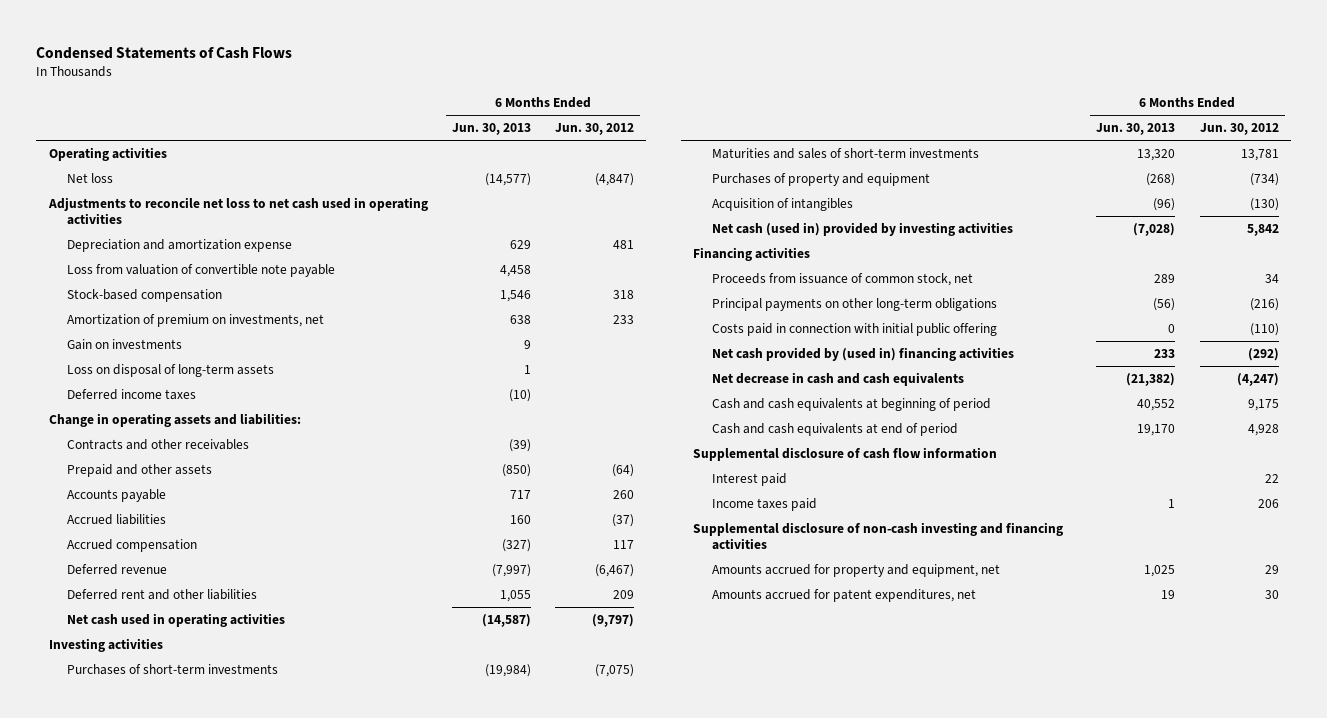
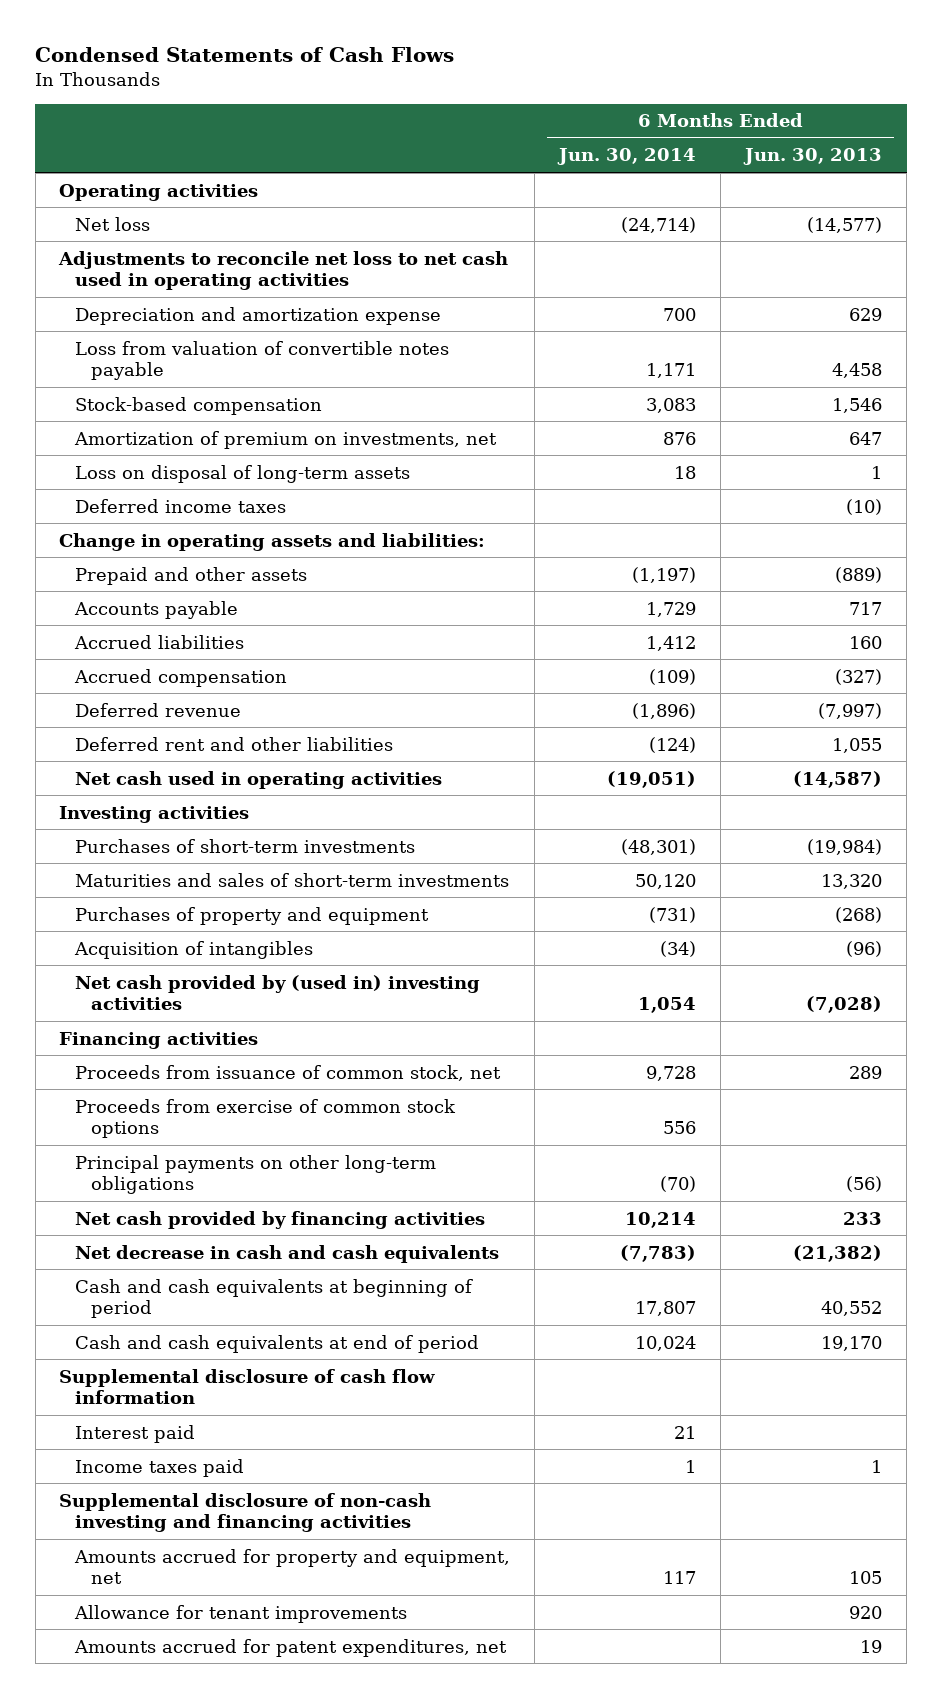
- | 6 Months Ended Jun. 30, 2013 | 6 Months Ended Jun. 30, 2012
+ | 6 Months Ended Jun. 30, 2014 | 6 Months Ended Jun. 30, 2013
- Loss from valuation of convertible note payable | 4,458 |
+ Loss from valuation of convertible notes payable | 1,171 | 4,458
- Amortization of premium on investments, net | 638 | 233
- Gain on investments | 9 |
+ Amortization of premium on investments, net | 876 | 647
- Contracts and other receivables | (39) |
- Prepaid and other assets | (850) | (64)
+ Prepaid and other assets | (1,197) | (889)
- Net cash (used in) provided by investing activities | (7,028) | 5,842
+ Net cash provided by (used in) investing activities | 1,054 | (7,028)
+ Proceeds from exercise of common stock options | 556 |
- Costs paid in connection with initial public offering | 0 | (110)
- Net cash provided by (used in) financing activities | 233 | (292)
+ Net cash provided by financing activities | 10,214 | 233
- Amounts accrued for property and equipment, net | 1,025 | 29
+ Amounts accrued for property and equipment, net | 117 | 105
+ Allowance for tenant improvements | | 920

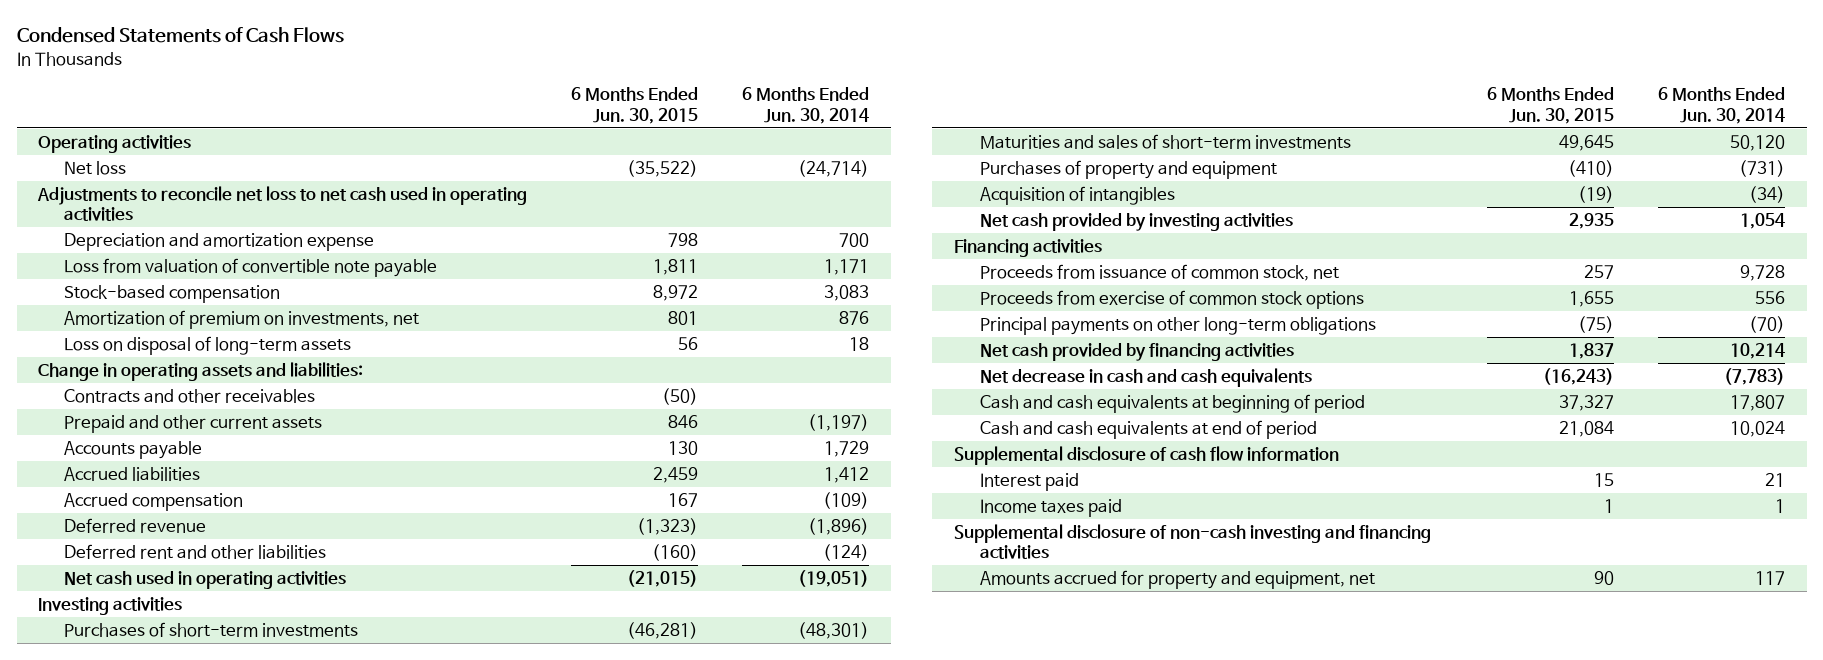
- | 6 Months Ended Jun. 30, 2014 | 6 Months Ended Jun. 30, 2013
+ | 6 Months Ended Jun. 30, 2015 | 6 Months Ended Jun. 30, 2014
- Loss from valuation of convertible notes payable | 1,171 | 4,458
+ Loss from valuation of convertible note payable | 1,811 | 1,171
- Deferred income taxes | | (10)
- Prepaid and other assets | (1,197) | (889)
+ Contracts and other receivables | (50) |
+ Prepaid and other current assets | 846 | (1,197)
- Net cash provided by (used in) investing activities | 1,054 | (7,028)
+ Net cash provided by investing activities | 2,935 | 1,054
- Allowance for tenant improvements | | 920
- Amounts accrued for patent expenditures, net | | 19

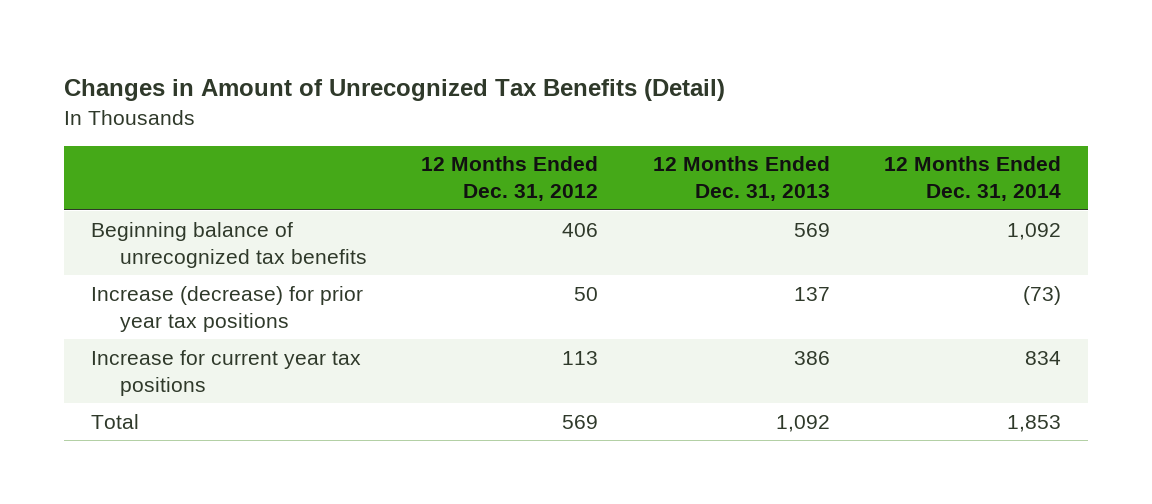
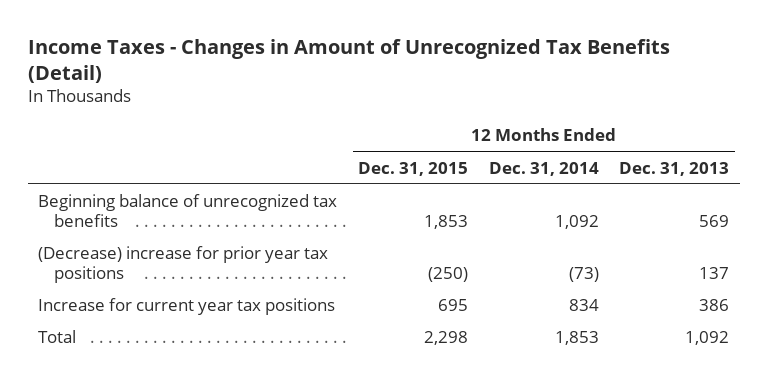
- Changes in Amount of Unrecognized Tax Benefits (Detail)
+ Income Taxes - Changes in Amount of Unrecognized Tax Benefits (Detail)
- | 12 Months Ended Dec. 31, 2012 | 12 Months Ended Dec. 31, 2013 | 12 Months Ended Dec. 31, 2014
+ | 12 Months Ended Dec. 31, 2015 | 12 Months Ended Dec. 31, 2014 | 12 Months Ended Dec. 31, 2013
- Increase (decrease) for prior year tax positions | 50 | 137 | (73)
+ (Decrease) increase for prior year tax positions | (250) | (73) | 137

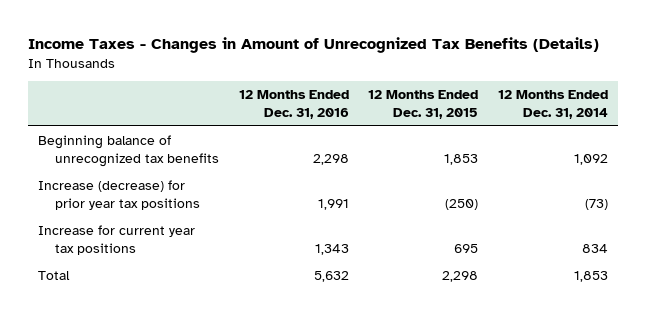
- Income Taxes - Changes in Amount of Unrecognized Tax Benefits (Detail)
+ Income Taxes - Changes in Amount of Unrecognized Tax Benefits (Details)
- | 12 Months Ended Dec. 31, 2015 | 12 Months Ended Dec. 31, 2014 | 12 Months Ended Dec. 31, 2013
+ | 12 Months Ended Dec. 31, 2016 | 12 Months Ended Dec. 31, 2015 | 12 Months Ended Dec. 31, 2014
- (Decrease) increase for prior year tax positions | (250) | (73) | 137
+ Increase (decrease) for prior year tax positions | 1,991 | (250) | (73)

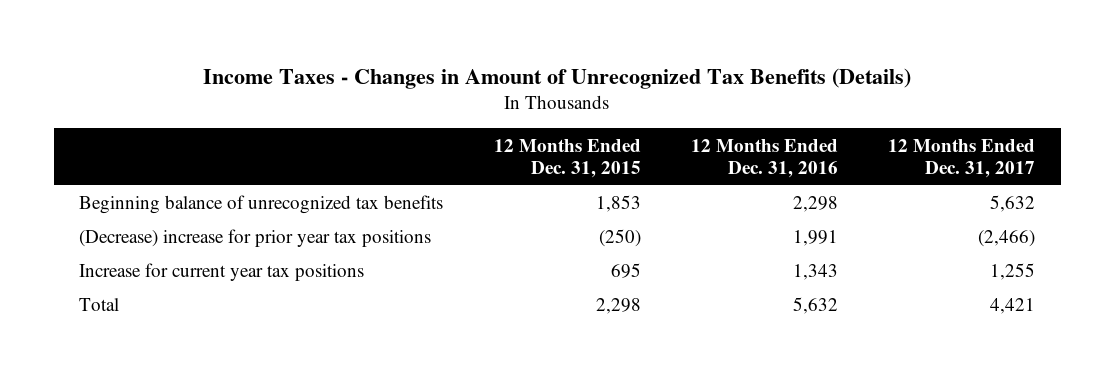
- | 12 Months Ended Dec. 31, 2016 | 12 Months Ended Dec. 31, 2015 | 12 Months Ended Dec. 31, 2014
+ | 12 Months Ended Dec. 31, 2015 | 12 Months Ended Dec. 31, 2016 | 12 Months Ended Dec. 31, 2017
- Increase (decrease) for prior year tax positions | 1,991 | (250) | (73)
+ (Decrease) increase for prior year tax positions | (250) | 1,991 | (2,466)

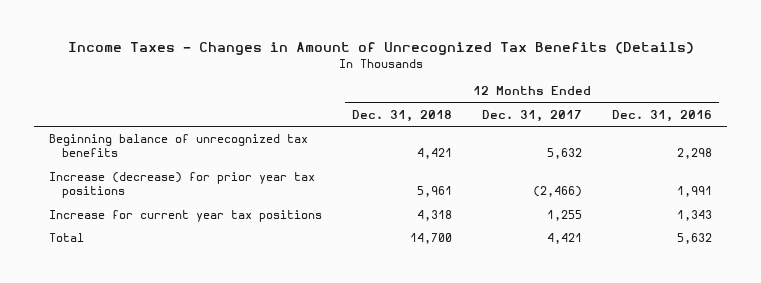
- | 12 Months Ended Dec. 31, 2015 | 12 Months Ended Dec. 31, 2016 | 12 Months Ended Dec. 31, 2017
+ | 12 Months Ended Dec. 31, 2018 | 12 Months Ended Dec. 31, 2017 | 12 Months Ended Dec. 31, 2016
- (Decrease) increase for prior year tax positions | (250) | 1,991 | (2,466)
+ Increase (decrease) for prior year tax positions | 5,961 | (2,466) | 1,991

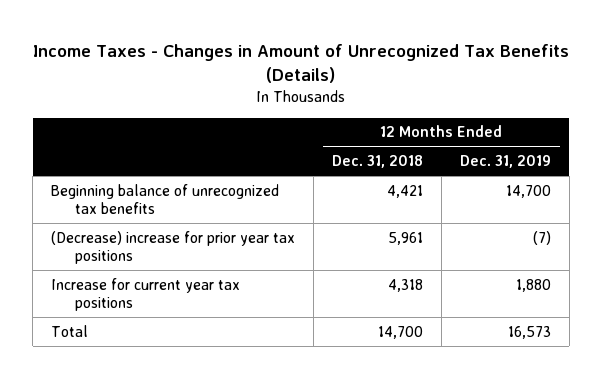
- | 12 Months Ended Dec. 31, 2018 | 12 Months Ended Dec. 31, 2017 | 12 Months Ended Dec. 31, 2016
+ | 12 Months Ended Dec. 31, 2018 | 12 Months Ended Dec. 31, 2019
- Increase (decrease) for prior year tax positions | 5,961 | (2,466) | 1,991
+ (Decrease) increase for prior year tax positions | 5,961 | (7)

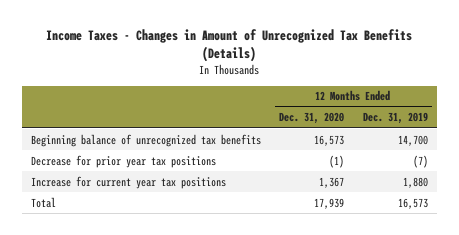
- | 12 Months Ended Dec. 31, 2018 | 12 Months Ended Dec. 31, 2019
+ | 12 Months Ended Dec. 31, 2020 | 12 Months Ended Dec. 31, 2019
- (Decrease) increase for prior year tax positions | 5,961 | (7)
+ Decrease for prior year tax positions | (1) | (7)

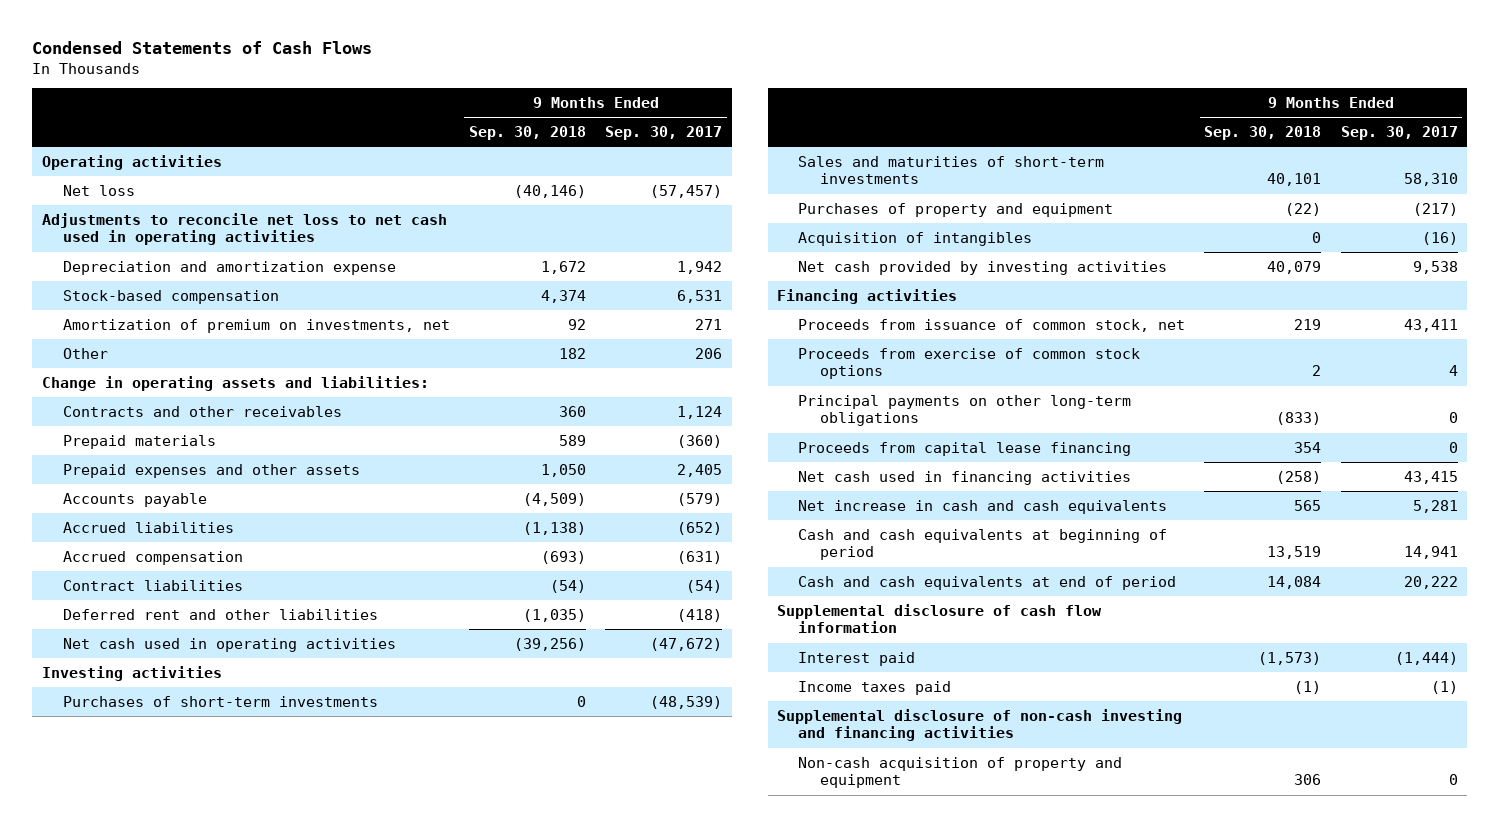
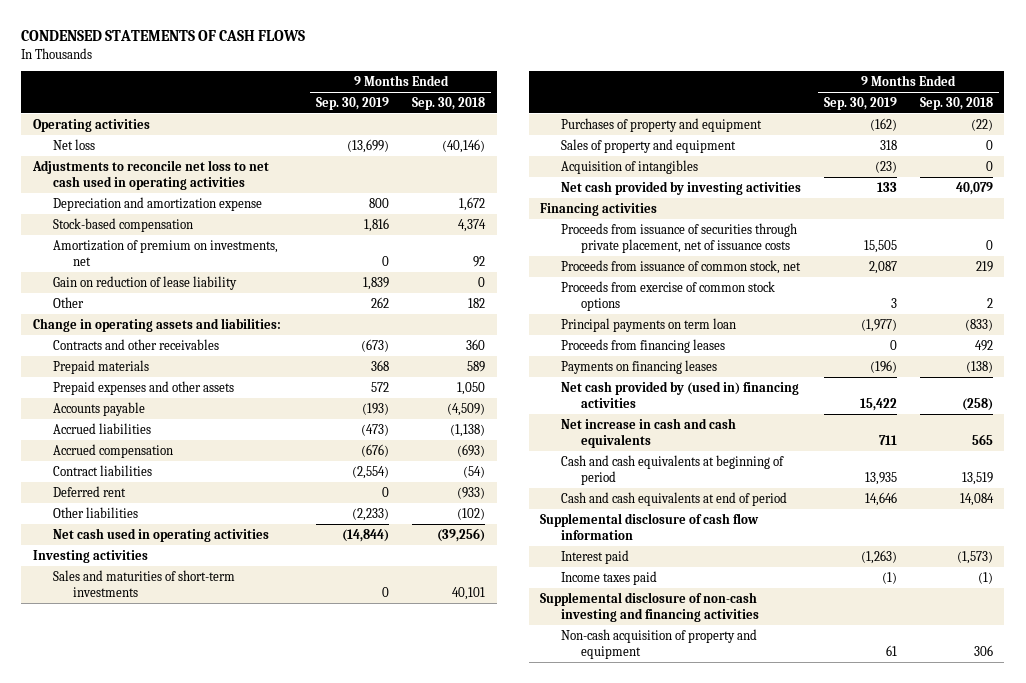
- Condensed Statements of Cash Flows
+ CONDENSED STATEMENTS OF CASH FLOWS
- | 9 Months Ended Sep. 30, 2018 | 9 Months Ended Sep. 30, 2017
+ | 9 Months Ended Sep. 30, 2019 | 9 Months Ended Sep. 30, 2018
+ Gain on reduction of lease liability | 1,839 | 0
- Deferred rent and other liabilities | (1,035) | (418)
+ Deferred rent | 0 | (933)
+ Other liabilities | (2,233) | (102)
- Purchases of short-term investments | 0 | (48,539)
+ Sales of property and equipment | 318 | 0
+ Proceeds from issuance of securities through private placement, net of issuance costs | 15,505 | 0
- Principal payments on other long-term obligations | (833) | 0
- Proceeds from capital lease financing | 354 | 0
- Net cash used in financing activities | (258) | 43,415
+ Principal payments on term loan | (1,977) | (833)
+ Proceeds from financing leases | 0 | 492
+ Payments on financing leases | (196) | (138)
+ Net cash provided by (used in) financing activities | 15,422 | (258)

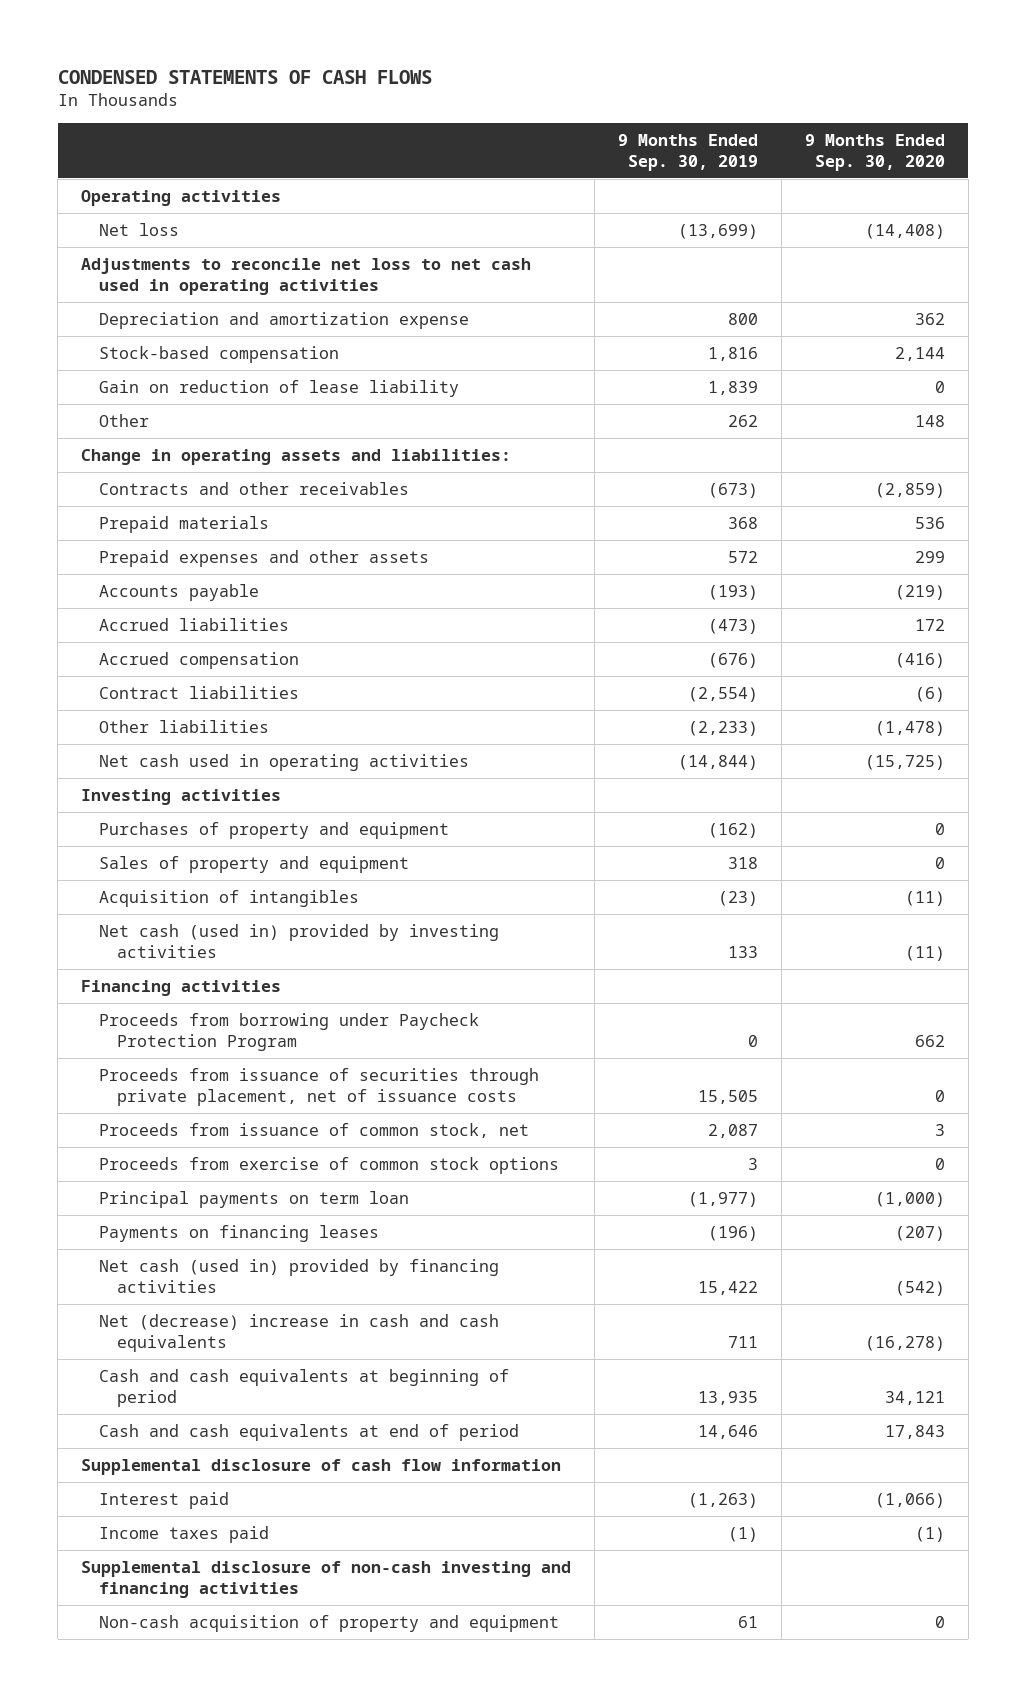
- | 9 Months Ended Sep. 30, 2019 | 9 Months Ended Sep. 30, 2018
+ | 9 Months Ended Sep. 30, 2019 | 9 Months Ended Sep. 30, 2020
- Amortization of premium on investments, net | 0 | 92
- Deferred rent | 0 | (933)
- Sales and maturities of short-term investments | 0 | 40,101
- Net cash provided by investing activities | 133 | 40,079
+ Net cash (used in) provided by investing activities | 133 | (11)
+ Proceeds from borrowing under Paycheck Protection Program | 0 | 662
- Proceeds from financing leases | 0 | 492
- Net cash provided by (used in) financing activities | 15,422 | (258)
- Net increase in cash and cash equivalents | 711 | 565
+ Net cash (used in) provided by financing activities | 15,422 | (542)
+ Net (decrease) increase in cash and cash equivalents | 711 | (16,278)

